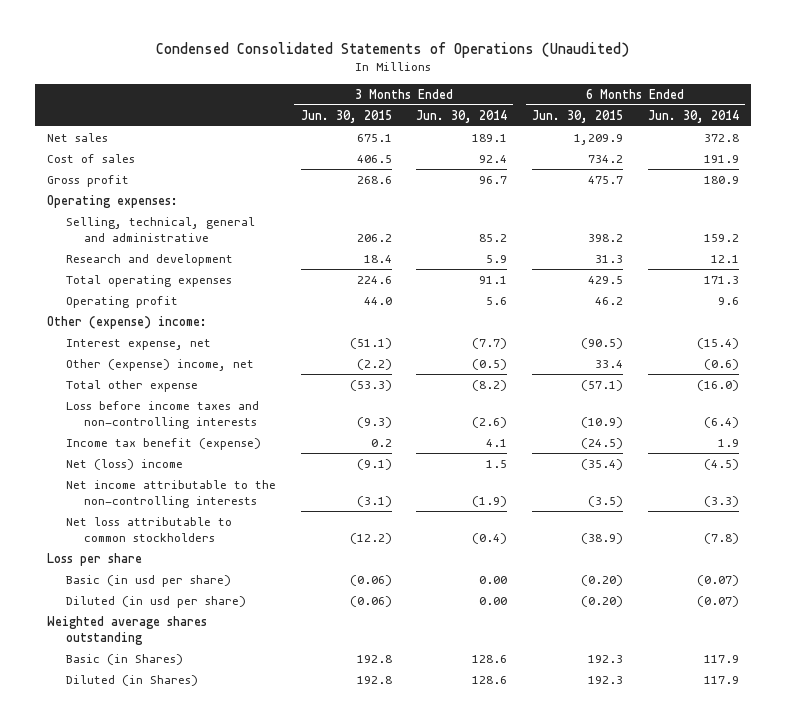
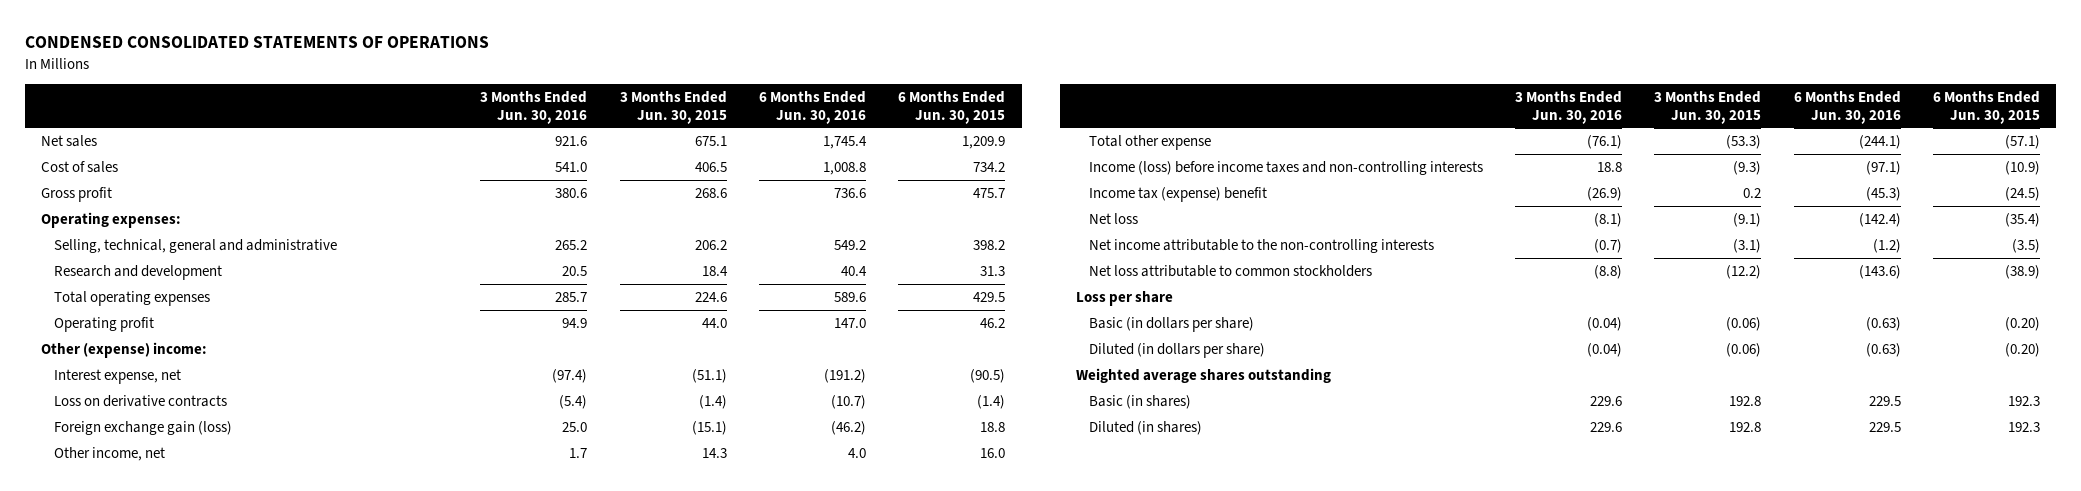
- Condensed Consolidated Statements of Operations (Unaudited)
+ CONDENSED CONSOLIDATED STATEMENTS OF OPERATIONS
- | 3 Months Ended Jun. 30, 2015 | 3 Months Ended Jun. 30, 2014 | 6 Months Ended Jun. 30, 2015 | 6 Months Ended Jun. 30, 2014
+ | 3 Months Ended Jun. 30, 2016 | 3 Months Ended Jun. 30, 2015 | 6 Months Ended Jun. 30, 2016 | 6 Months Ended Jun. 30, 2015
- Other (expense) income, net | (2.2) | (0.5) | 33.4 | (0.6)
+ Loss on derivative contracts | (5.4) | (1.4) | (10.7) | (1.4)
+ Foreign exchange gain (loss) | 25.0 | (15.1) | (46.2) | 18.8
+ Other income, net | 1.7 | 14.3 | 4.0 | 16.0
- Loss before income taxes and non-controlling interests | (9.3) | (2.6) | (10.9) | (6.4)
- Income tax benefit (expense) | 0.2 | 4.1 | (24.5) | 1.9
- Net (loss) income | (9.1) | 1.5 | (35.4) | (4.5)
+ Income (loss) before income taxes and non-controlling interests | 18.8 | (9.3) | (97.1) | (10.9)
+ Income tax (expense) benefit | (26.9) | 0.2 | (45.3) | (24.5)
+ Net loss | (8.1) | (9.1) | (142.4) | (35.4)
- Basic (in usd per share) | (0.06) | 0.00 | (0.20) | (0.07)
- Diluted (in usd per share) | (0.06) | 0.00 | (0.20) | (0.07)
+ Basic (in dollars per share) | (0.04) | (0.06) | (0.63) | (0.20)
+ Diluted (in dollars per share) | (0.04) | (0.06) | (0.63) | (0.20)
- Basic (in Shares) | 192.8 | 128.6 | 192.3 | 117.9
- Diluted (in Shares) | 192.8 | 128.6 | 192.3 | 117.9
+ Basic (in shares) | 229.6 | 192.8 | 229.5 | 192.3
+ Diluted (in shares) | 229.6 | 192.8 | 229.5 | 192.3

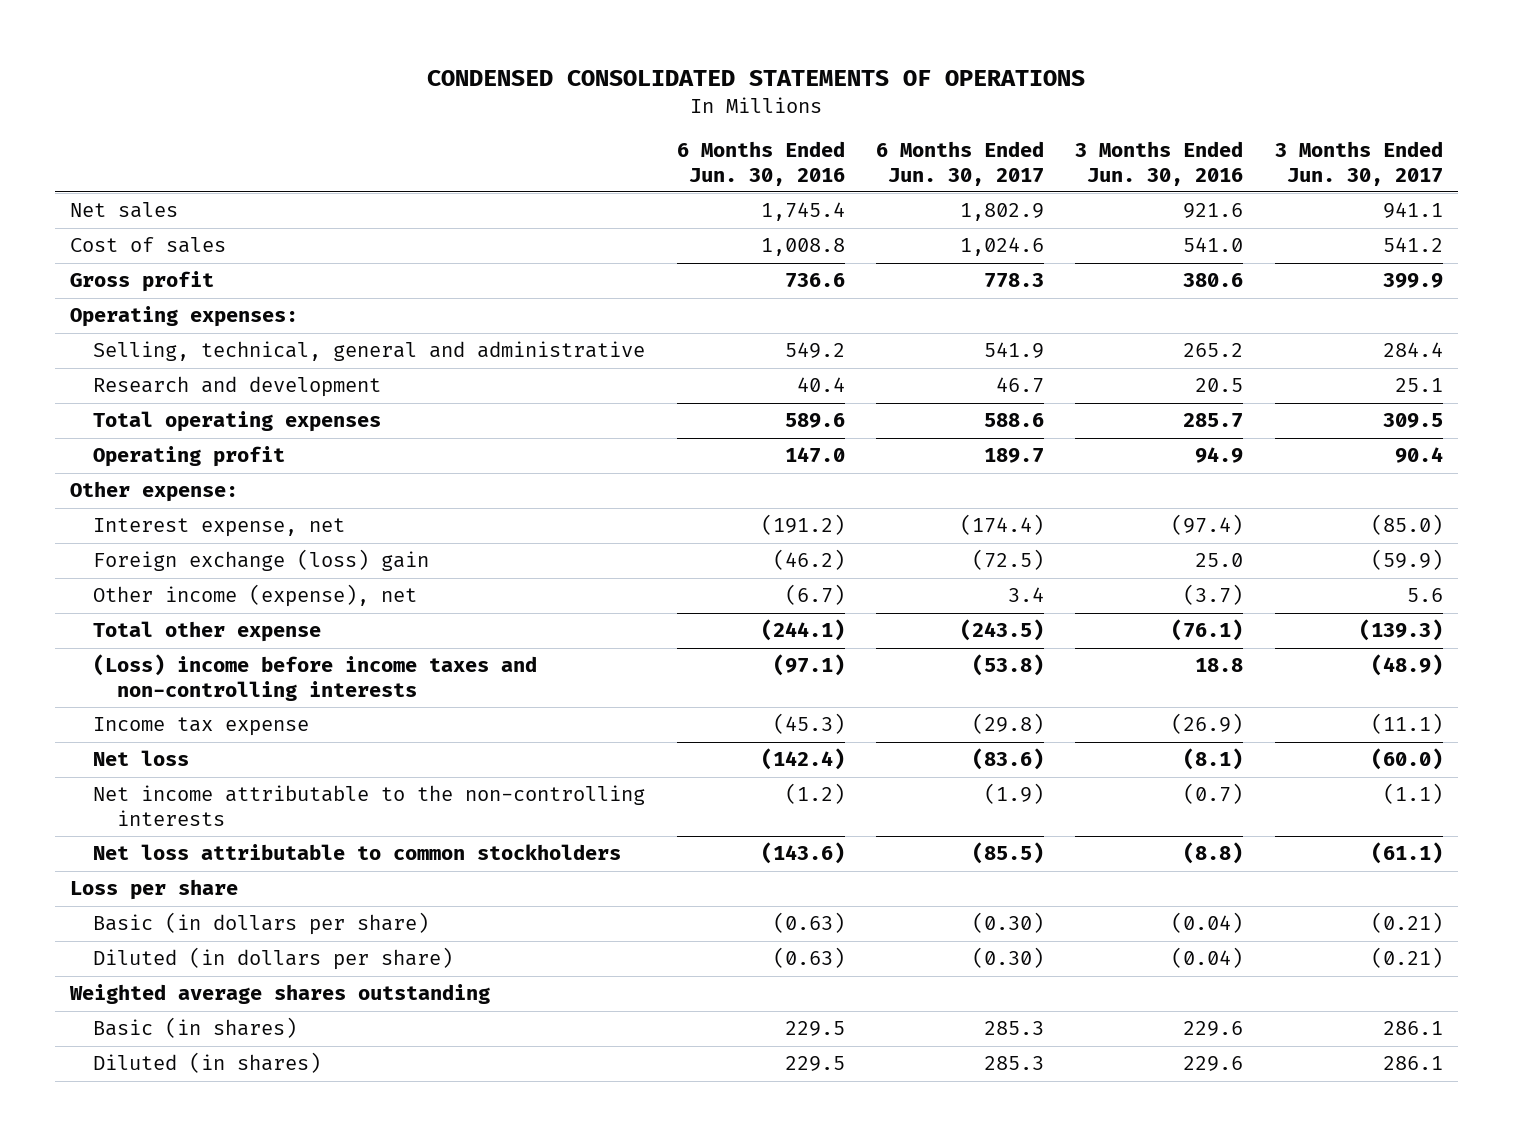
- | 3 Months Ended Jun. 30, 2016 | 3 Months Ended Jun. 30, 2015 | 6 Months Ended Jun. 30, 2016 | 6 Months Ended Jun. 30, 2015
+ | 6 Months Ended Jun. 30, 2016 | 6 Months Ended Jun. 30, 2017 | 3 Months Ended Jun. 30, 2016 | 3 Months Ended Jun. 30, 2017
- Other (expense) income:
+ Other expense:
- Loss on derivative contracts | (5.4) | (1.4) | (10.7) | (1.4)
- Foreign exchange gain (loss) | 25.0 | (15.1) | (46.2) | 18.8
- Other income, net | 1.7 | 14.3 | 4.0 | 16.0
+ Foreign exchange (loss) gain | (46.2) | (72.5) | 25.0 | (59.9)
+ Other income (expense), net | (6.7) | 3.4 | (3.7) | 5.6
- Income (loss) before income taxes and non-controlling interests | 18.8 | (9.3) | (97.1) | (10.9)
- Income tax (expense) benefit | (26.9) | 0.2 | (45.3) | (24.5)
+ (Loss) income before income taxes and non-controlling interests | (97.1) | (53.8) | 18.8 | (48.9)
+ Income tax expense | (45.3) | (29.8) | (26.9) | (11.1)

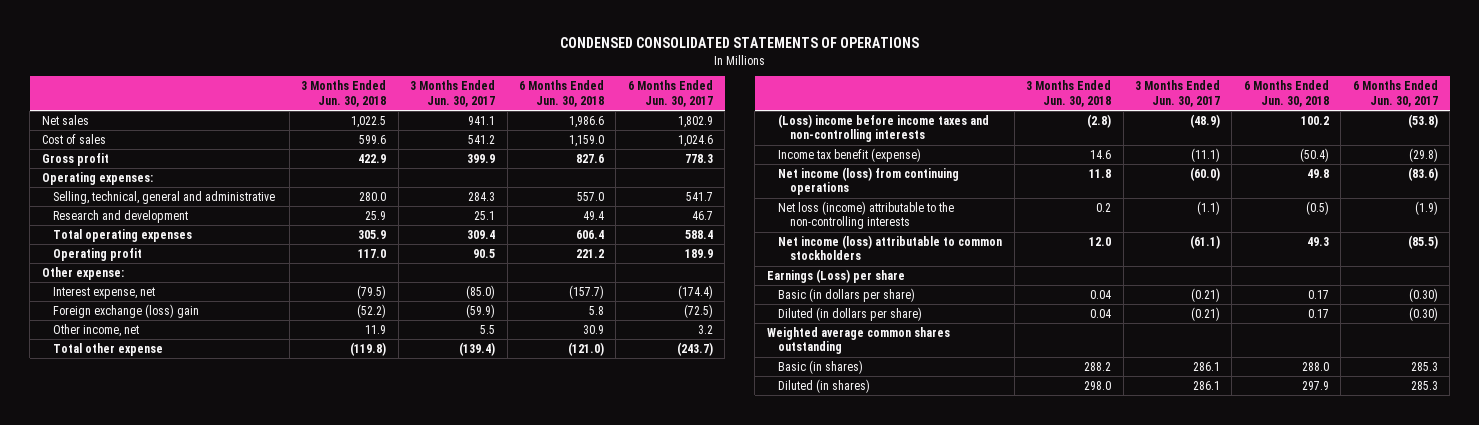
- | 6 Months Ended Jun. 30, 2016 | 6 Months Ended Jun. 30, 2017 | 3 Months Ended Jun. 30, 2016 | 3 Months Ended Jun. 30, 2017
+ | 3 Months Ended Jun. 30, 2018 | 3 Months Ended Jun. 30, 2017 | 6 Months Ended Jun. 30, 2018 | 6 Months Ended Jun. 30, 2017
- Selling, technical, general and administrative | 549.2 | 541.9 | 265.2 | 284.4
+ Selling, technical, general and administrative | 280.0 | 284.3 | 557.0 | 541.7
- Total operating expenses | 589.6 | 588.6 | 285.7 | 309.5
- Operating profit | 147.0 | 189.7 | 94.9 | 90.4
+ Total operating expenses | 305.9 | 309.4 | 606.4 | 588.4
+ Operating profit | 117.0 | 90.5 | 221.2 | 189.9
- Other income (expense), net | (6.7) | 3.4 | (3.7) | 5.6
- Total other expense | (244.1) | (243.5) | (76.1) | (139.3)
+ Other income, net | 11.9 | 5.5 | 30.9 | 3.2
+ Total other expense | (119.8) | (139.4) | (121.0) | (243.7)
- Income tax expense | (45.3) | (29.8) | (26.9) | (11.1)
- Net loss | (142.4) | (83.6) | (8.1) | (60.0)
- Net income attributable to the non-controlling interests | (1.2) | (1.9) | (0.7) | (1.1)
- Net loss attributable to common stockholders | (143.6) | (85.5) | (8.8) | (61.1)
- Loss per share
+ Income tax benefit (expense) | 14.6 | (11.1) | (50.4) | (29.8)
+ Net income (loss) from continuing operations | 11.8 | (60.0) | 49.8 | (83.6)
+ Net loss (income) attributable to the non-controlling interests | 0.2 | (1.1) | (0.5) | (1.9)
+ Net income (loss) attributable to common stockholders | 12.0 | (61.1) | 49.3 | (85.5)
+ Earnings (Loss) per share
- Weighted average shares outstanding
+ Weighted average common shares outstanding

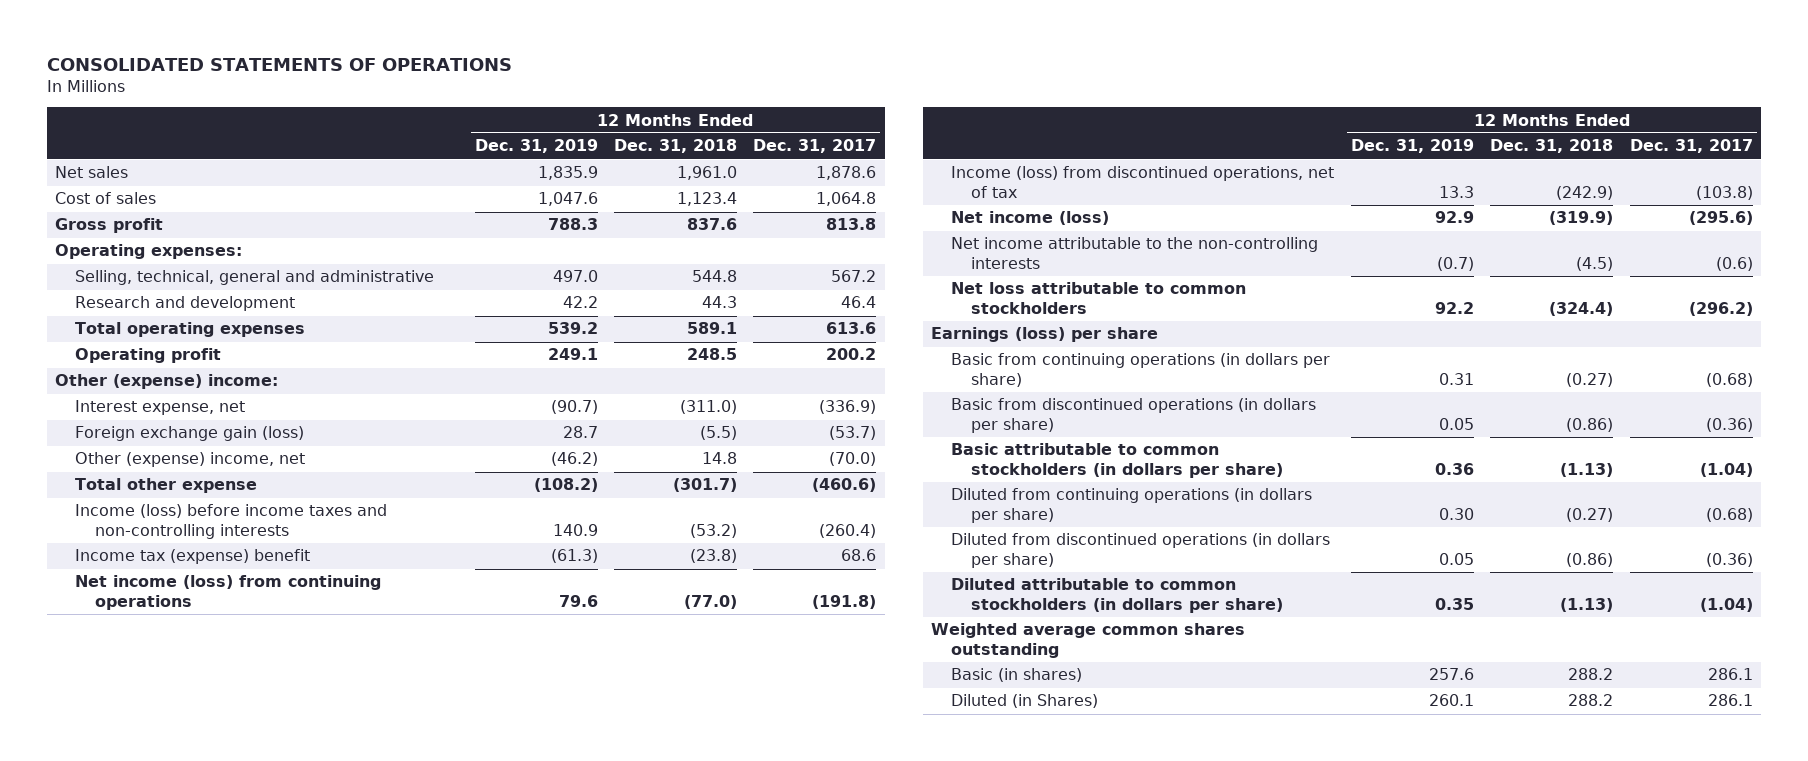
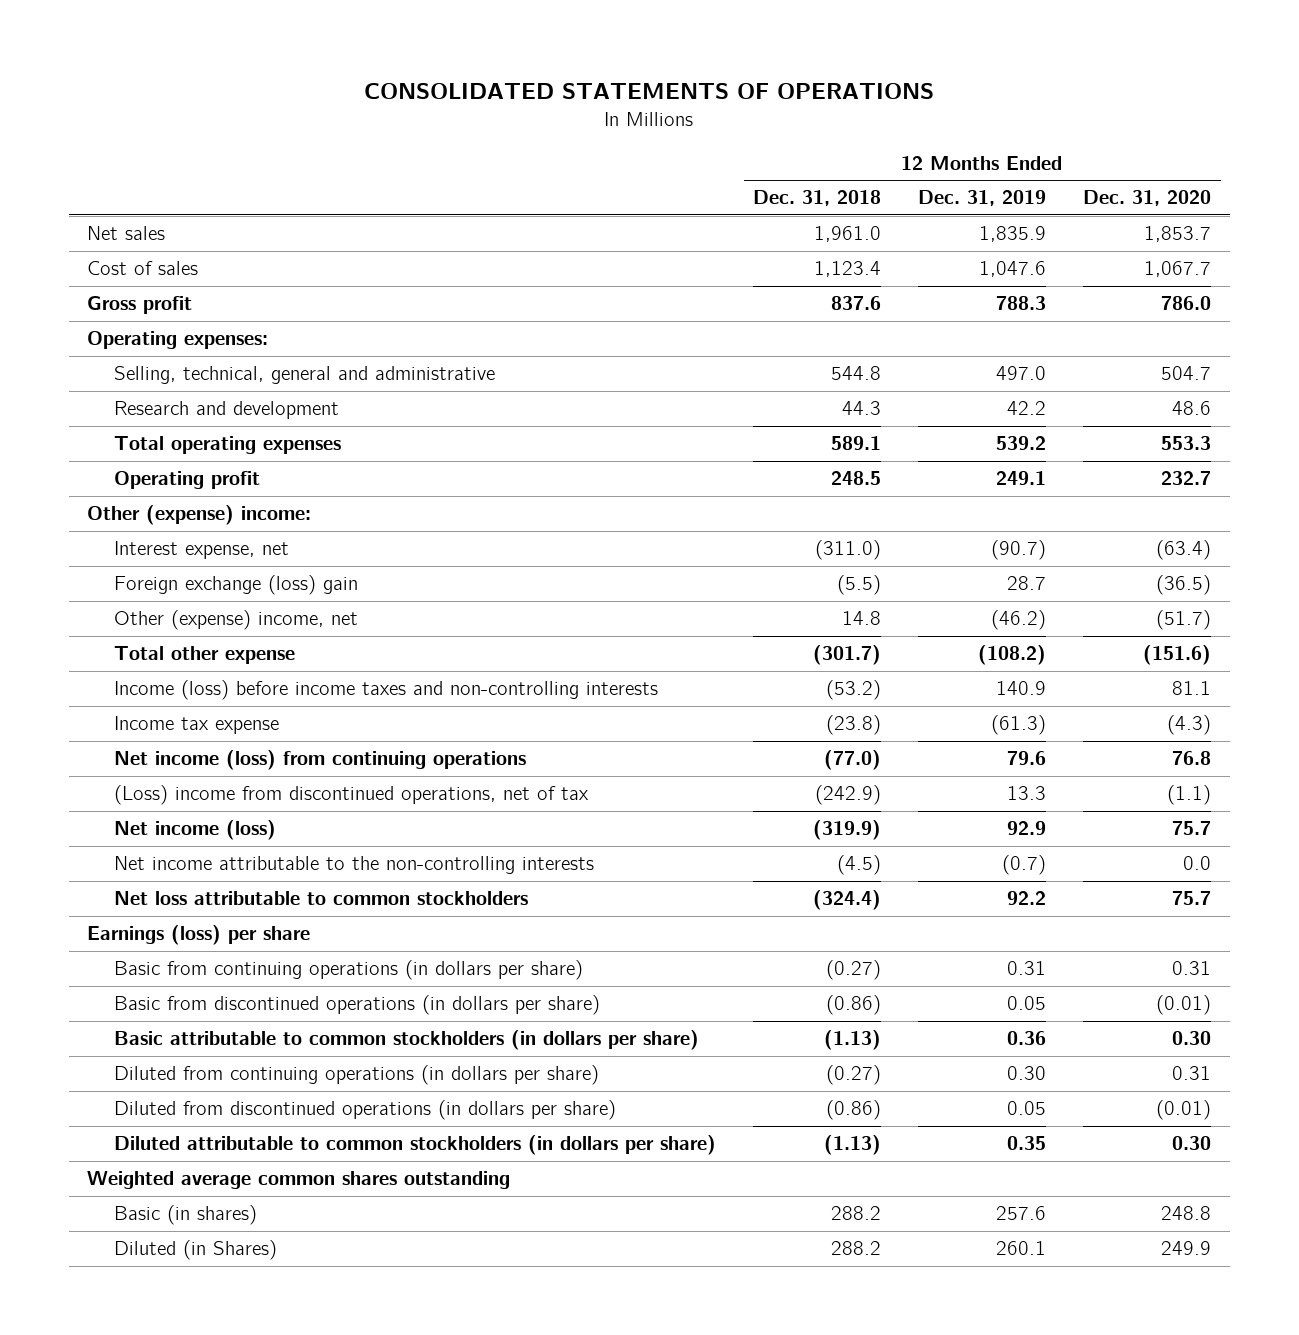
- | 12 Months Ended Dec. 31, 2019 | 12 Months Ended Dec. 31, 2018 | 12 Months Ended Dec. 31, 2017
+ | 12 Months Ended Dec. 31, 2018 | 12 Months Ended Dec. 31, 2019 | 12 Months Ended Dec. 31, 2020
- Foreign exchange gain (loss) | 28.7 | (5.5) | (53.7)
+ Foreign exchange (loss) gain | (5.5) | 28.7 | (36.5)
- Income tax (expense) benefit | (61.3) | (23.8) | 68.6
+ Income tax expense | (23.8) | (61.3) | (4.3)
- Income (loss) from discontinued operations, net of tax | 13.3 | (242.9) | (103.8)
+ (Loss) income from discontinued operations, net of tax | (242.9) | 13.3 | (1.1)

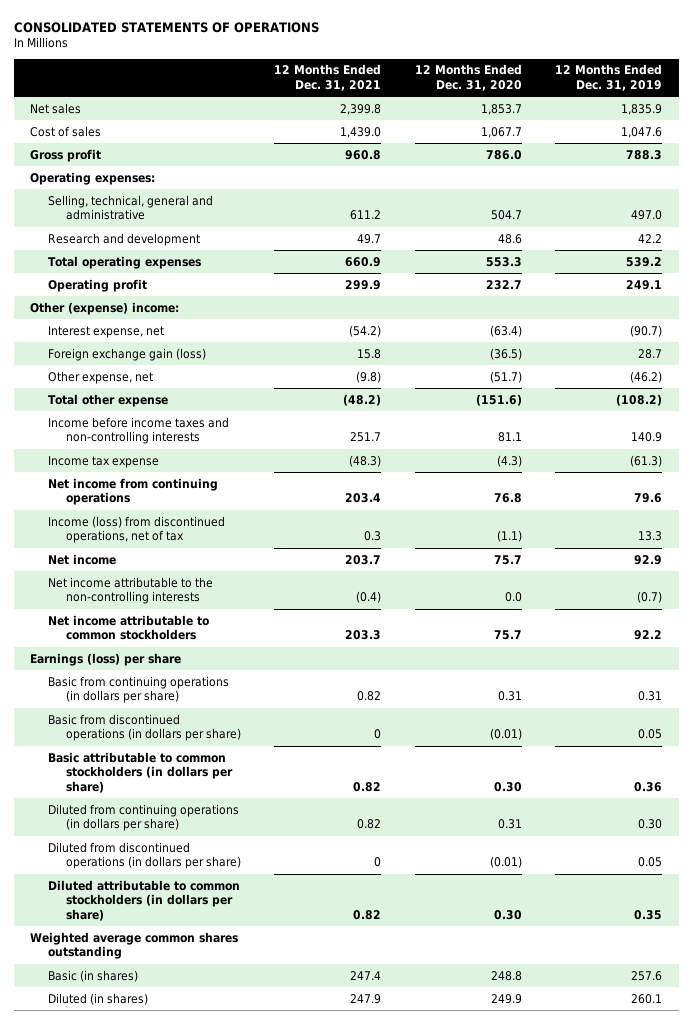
- | 12 Months Ended Dec. 31, 2018 | 12 Months Ended Dec. 31, 2019 | 12 Months Ended Dec. 31, 2020
+ | 12 Months Ended Dec. 31, 2021 | 12 Months Ended Dec. 31, 2020 | 12 Months Ended Dec. 31, 2019
- Foreign exchange (loss) gain | (5.5) | 28.7 | (36.5)
- Other (expense) income, net | 14.8 | (46.2) | (51.7)
+ Foreign exchange gain (loss) | 15.8 | (36.5) | 28.7
+ Other expense, net | (9.8) | (51.7) | (46.2)
- Income (loss) before income taxes and non-controlling interests | (53.2) | 140.9 | 81.1
+ Income before income taxes and non-controlling interests | 251.7 | 81.1 | 140.9
- Net income (loss) from continuing operations | (77.0) | 79.6 | 76.8
- (Loss) income from discontinued operations, net of tax | (242.9) | 13.3 | (1.1)
- Net income (loss) | (319.9) | 92.9 | 75.7
+ Net income from continuing operations | 203.4 | 76.8 | 79.6
+ Income (loss) from discontinued operations, net of tax | 0.3 | (1.1) | 13.3
+ Net income | 203.7 | 75.7 | 92.9
- Net loss attributable to common stockholders | (324.4) | 92.2 | 75.7
+ Net income attributable to common stockholders | 203.3 | 75.7 | 92.2
- Diluted (in Shares) | 288.2 | 260.1 | 249.9
+ Diluted (in shares) | 247.9 | 249.9 | 260.1

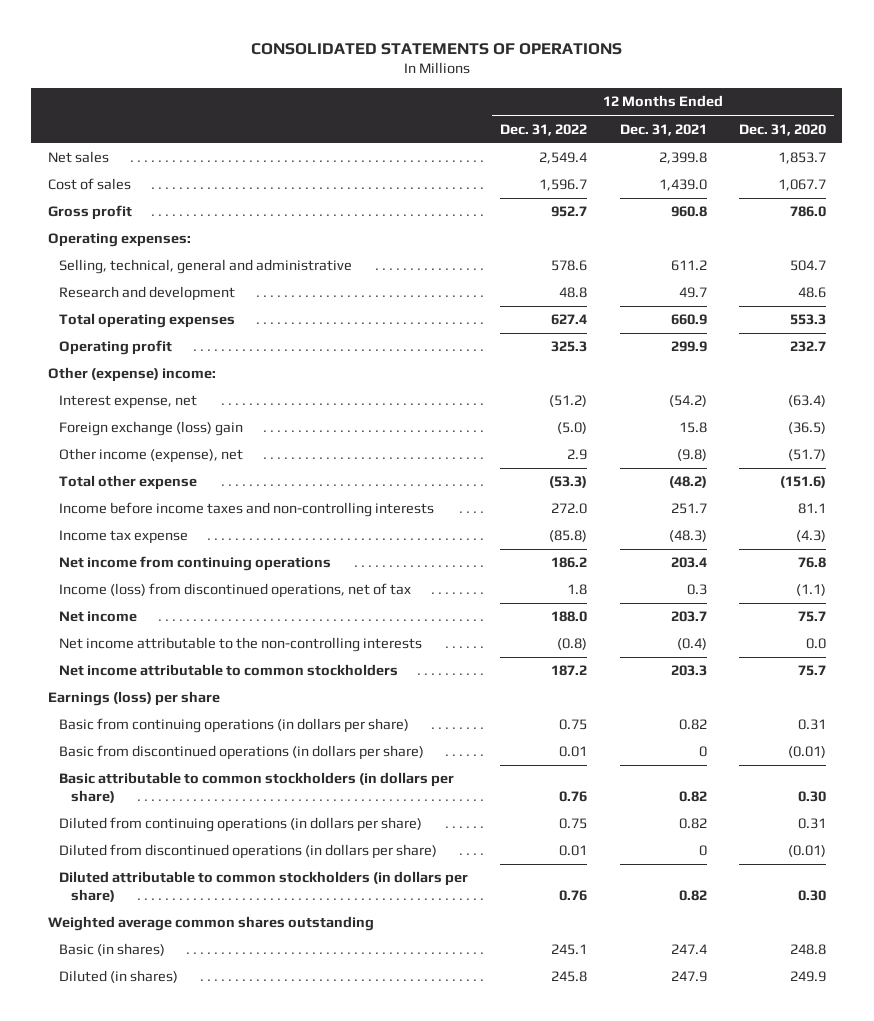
- | 12 Months Ended Dec. 31, 2021 | 12 Months Ended Dec. 31, 2020 | 12 Months Ended Dec. 31, 2019
+ | 12 Months Ended Dec. 31, 2022 | 12 Months Ended Dec. 31, 2021 | 12 Months Ended Dec. 31, 2020
- Foreign exchange gain (loss) | 15.8 | (36.5) | 28.7
- Other expense, net | (9.8) | (51.7) | (46.2)
+ Foreign exchange (loss) gain | (5.0) | 15.8 | (36.5)
+ Other income (expense), net | 2.9 | (9.8) | (51.7)

